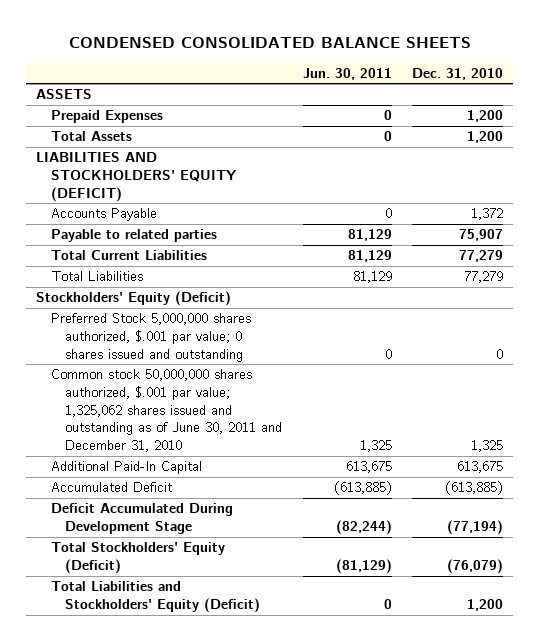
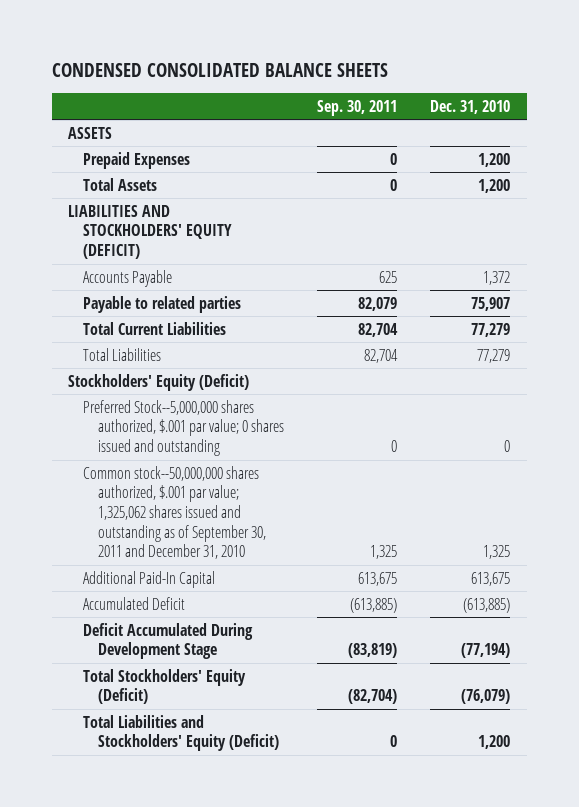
- | Jun. 30, 2011 | Dec. 31, 2010
+ | Sep. 30, 2011 | Dec. 31, 2010
- Preferred Stock 5,000,000 shares authorized, $.001 par value; 0 shares issued and outstanding | 0 | 0
- Common stock 50,000,000 shares authorized, $.001 par value; 1,325,062 shares issued and outstanding as of June 30, 2011 and December 31, 2010 | 1,325 | 1,325
+ Preferred Stock--5,000,000 shares authorized, $.001 par value; 0 shares issued and outstanding | 0 | 0
+ Common stock--50,000,000 shares authorized, $.001 par value; 1,325,062 shares issued and outstanding as of September 30, 2011 and December 31, 2010 | 1,325 | 1,325

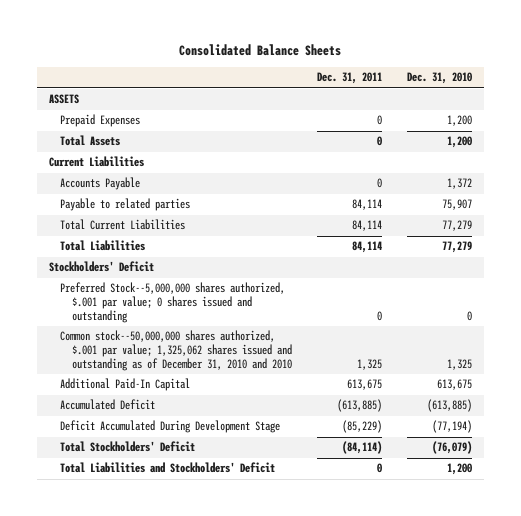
- CONDENSED CONSOLIDATED BALANCE SHEETS
+ Consolidated Balance Sheets
- | Sep. 30, 2011 | Dec. 31, 2010
+ | Dec. 31, 2011 | Dec. 31, 2010
- LIABILITIES AND STOCKHOLDERS' EQUITY (DEFICIT)
+ Current Liabilities
- Stockholders' Equity (Deficit)
+ Stockholders' Deficit
- Common stock--50,000,000 shares authorized, $.001 par value; 1,325,062 shares issued and outstanding as of September 30, 2011 and December 31, 2010 | 1,325 | 1,325
+ Common stock--50,000,000 shares authorized, $.001 par value; 1,325,062 shares issued and outstanding as of December 31, 2010 and 2010 | 1,325 | 1,325
- Total Stockholders' Equity (Deficit) | (82,704) | (76,079)
- Total Liabilities and Stockholders' Equity (Deficit) | 0 | 1,200
+ Total Stockholders' Deficit | (84,114) | (76,079)
+ Total Liabilities and Stockholders' Deficit | 0 | 1,200

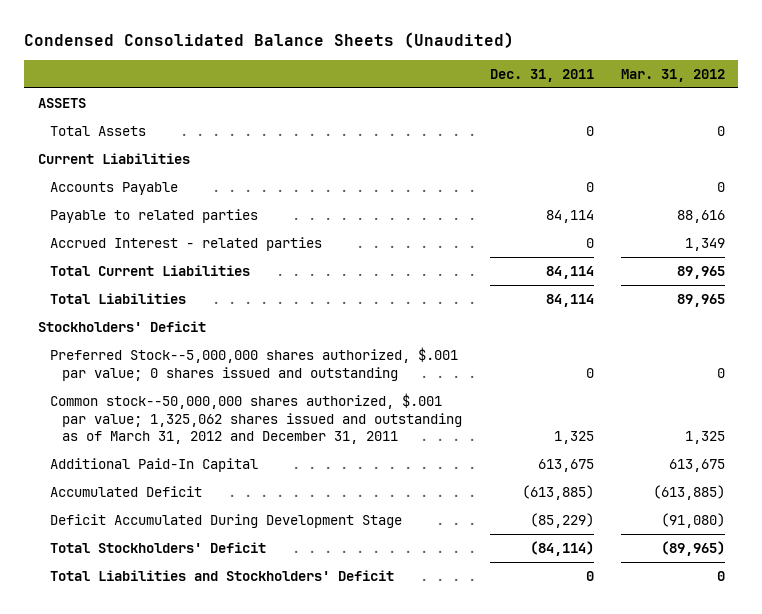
- Consolidated Balance Sheets
+ Condensed Consolidated Balance Sheets (Unaudited)
- | Dec. 31, 2011 | Dec. 31, 2010
+ | Dec. 31, 2011 | Mar. 31, 2012
- Prepaid Expenses | 0 | 1,200
+ Accrued Interest - related parties | 0 | 1,349
- Common stock--50,000,000 shares authorized, $.001 par value; 1,325,062 shares issued and outstanding as of December 31, 2010 and 2010 | 1,325 | 1,325
+ Common stock--50,000,000 shares authorized, $.001 par value; 1,325,062 shares issued and outstanding as of March 31, 2012 and December 31, 2011 | 1,325 | 1,325

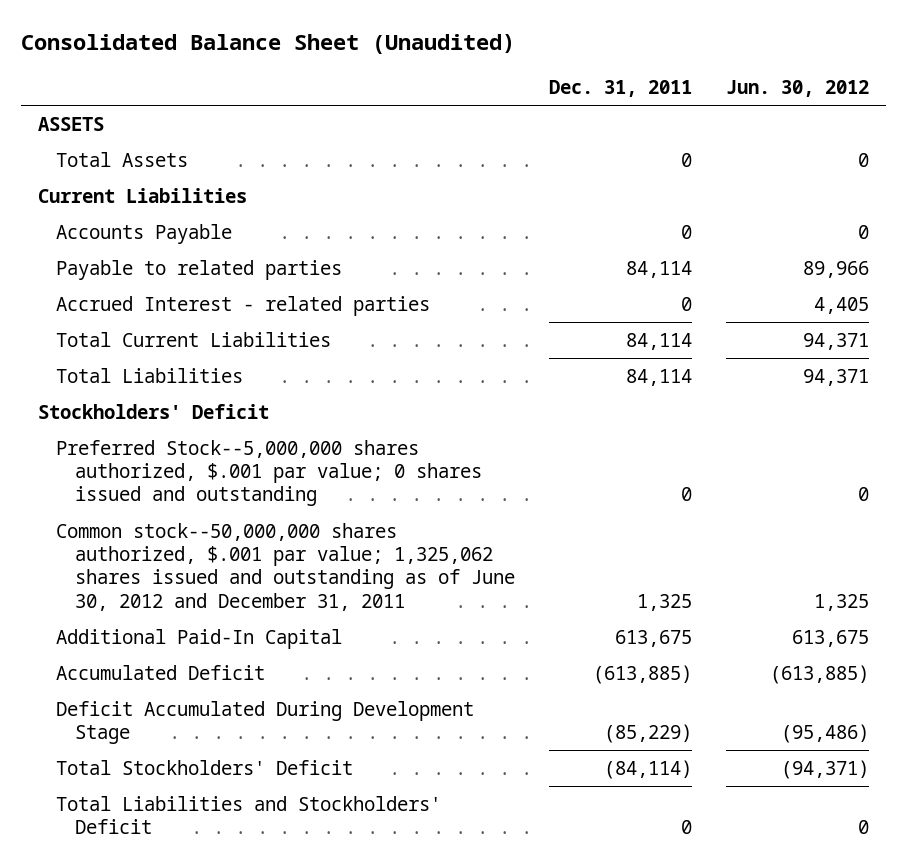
- Condensed Consolidated Balance Sheets (Unaudited)
+ Consolidated Balance Sheet (Unaudited)
- | Dec. 31, 2011 | Mar. 31, 2012
+ | Dec. 31, 2011 | Jun. 30, 2012
- Common stock--50,000,000 shares authorized, $.001 par value; 1,325,062 shares issued and outstanding as of March 31, 2012 and December 31, 2011 | 1,325 | 1,325
+ Common stock--50,000,000 shares authorized, $.001 par value; 1,325,062 shares issued and outstanding as of June 30, 2012 and December 31, 2011 | 1,325 | 1,325

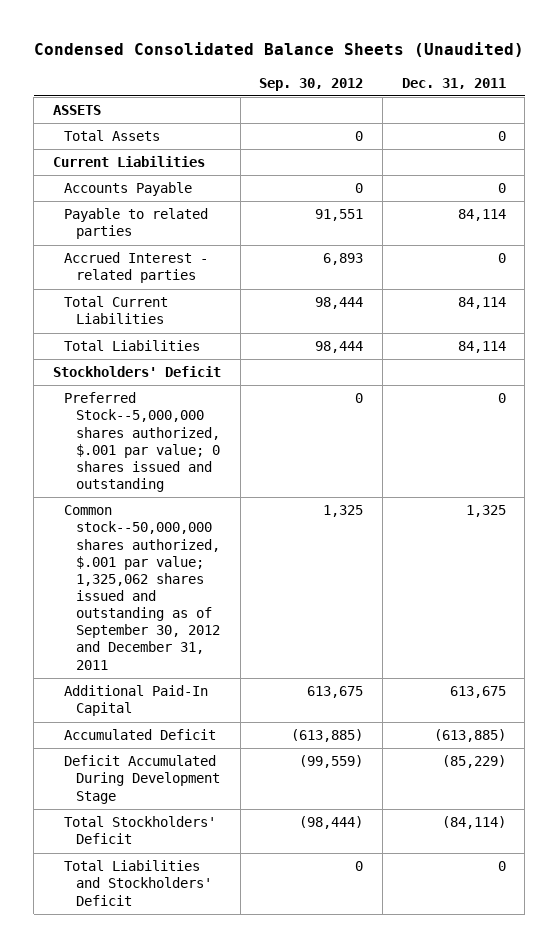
- Consolidated Balance Sheet (Unaudited)
+ Condensed Consolidated Balance Sheets (Unaudited)
- | Dec. 31, 2011 | Jun. 30, 2012
+ | Sep. 30, 2012 | Dec. 31, 2011
- Common stock--50,000,000 shares authorized, $.001 par value; 1,325,062 shares issued and outstanding as of June 30, 2012 and December 31, 2011 | 1,325 | 1,325
+ Common stock--50,000,000 shares authorized, $.001 par value; 1,325,062 shares issued and outstanding as of September 30, 2012 and December 31, 2011 | 1,325 | 1,325

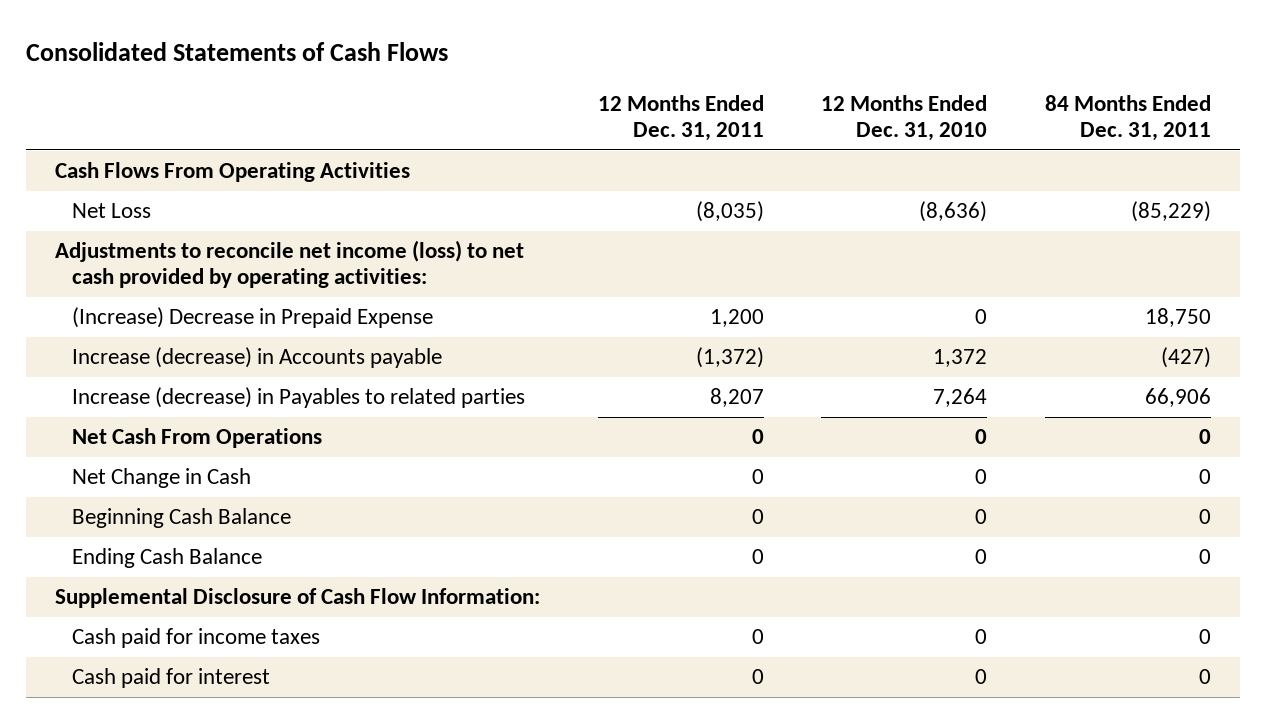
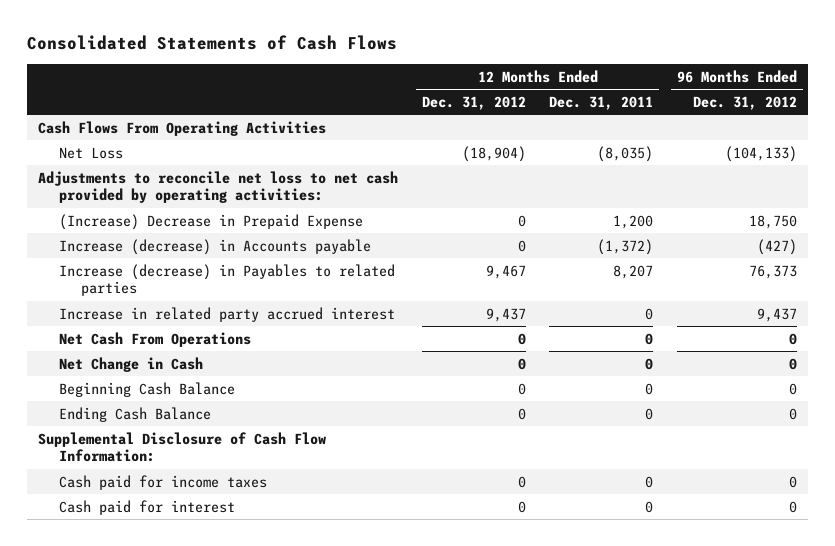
- | 12 Months Ended Dec. 31, 2011 | 12 Months Ended Dec. 31, 2010 | 84 Months Ended Dec. 31, 2011
+ | 12 Months Ended Dec. 31, 2012 | 12 Months Ended Dec. 31, 2011 | 96 Months Ended Dec. 31, 2012
- Adjustments to reconcile net income (loss) to net cash provided by operating activities:
+ Adjustments to reconcile net loss to net cash provided by operating activities:
+ Increase in related party accrued interest | 9,437 | 0 | 9,437

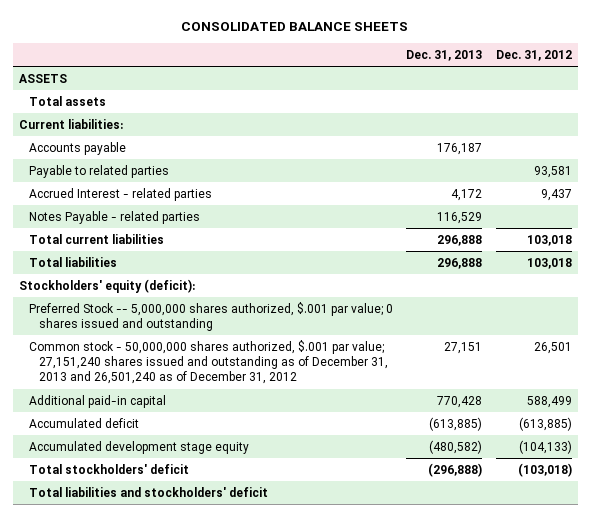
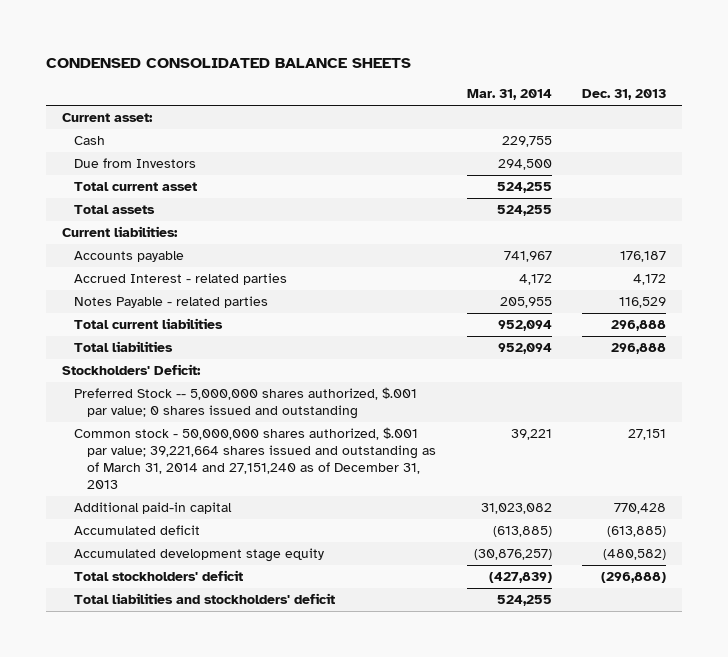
- CONSOLIDATED BALANCE SHEETS
+ CONDENSED CONSOLIDATED BALANCE SHEETS
- | Dec. 31, 2013 | Dec. 31, 2012
+ | Mar. 31, 2014 | Dec. 31, 2013
- ASSETS
+ Current asset:
+ Cash | 229,755 |
+ Due from Investors | 294,500 |
+ Total current asset | 524,255 |
- Payable to related parties | | 93,581
- Stockholders' equity (deficit):
+ Stockholders' Deficit:
- Common stock - 50,000,000 shares authorized, $.001 par value; 27,151,240 shares issued and outstanding as of December 31, 2013 and 26,501,240 as of December 31, 2012 | 27,151 | 26,501
+ Common stock - 50,000,000 shares authorized, $.001 par value; 39,221,664 shares issued and outstanding as of March 31, 2014 and 27,151,240 as of December 31, 2013 | 39,221 | 27,151

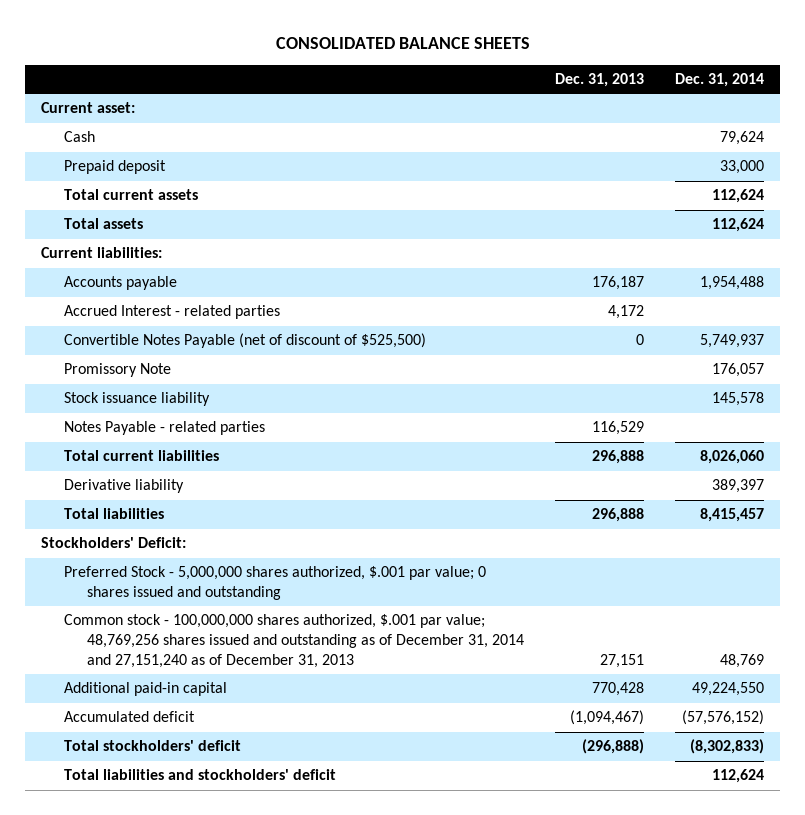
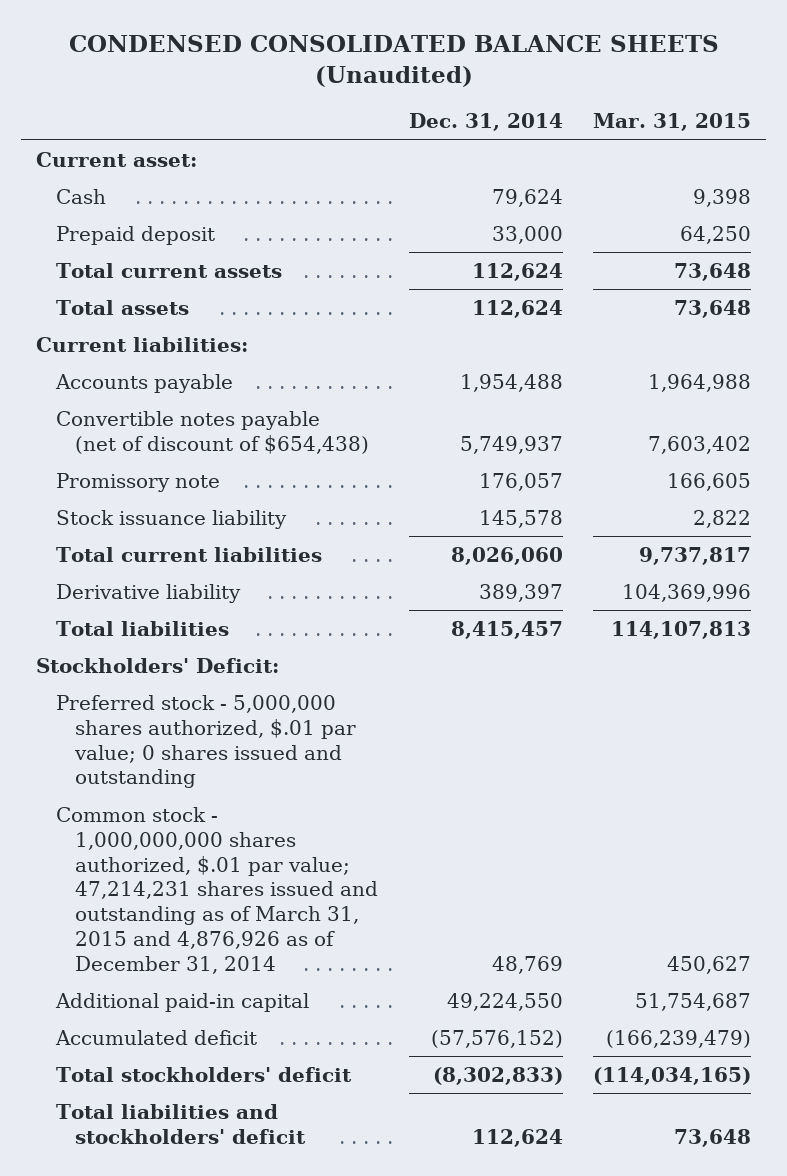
- CONSOLIDATED BALANCE SHEETS
+ CONDENSED CONSOLIDATED BALANCE SHEETS (Unaudited)
- | Dec. 31, 2013 | Dec. 31, 2014
+ | Dec. 31, 2014 | Mar. 31, 2015
- Accrued Interest - related parties | 4,172 |
- Convertible Notes Payable (net of discount of $525,500) | 0 | 5,749,937
- Promissory Note | | 176,057
+ Convertible notes payable (net of discount of $654,438) | 5,749,937 | 7,603,402
+ Promissory note | 176,057 | 166,605
- Notes Payable - related parties | 116,529 |
- Preferred Stock - 5,000,000 shares authorized, $.001 par value; 0 shares issued and outstanding
- Common stock - 100,000,000 shares authorized, $.001 par value; 48,769,256 shares issued and outstanding as of December 31, 2014 and 27,151,240 as of December 31, 2013 | 27,151 | 48,769
+ Preferred stock - 5,000,000 shares authorized, $.01 par value; 0 shares issued and outstanding
+ Common stock - 1,000,000,000 shares authorized, $.01 par value; 47,214,231 shares issued and outstanding as of March 31, 2015 and 4,876,926 as of December 31, 2014 | 48,769 | 450,627

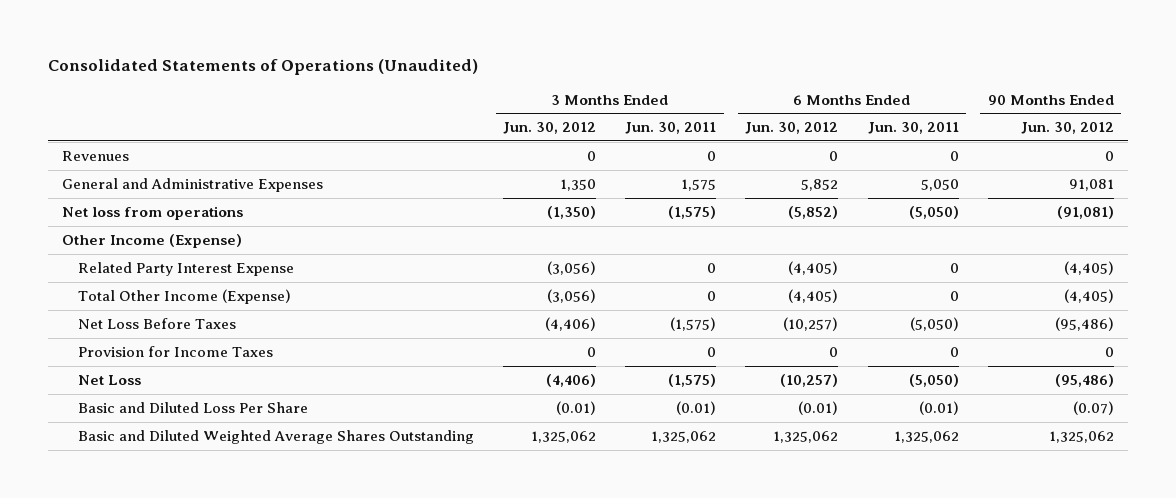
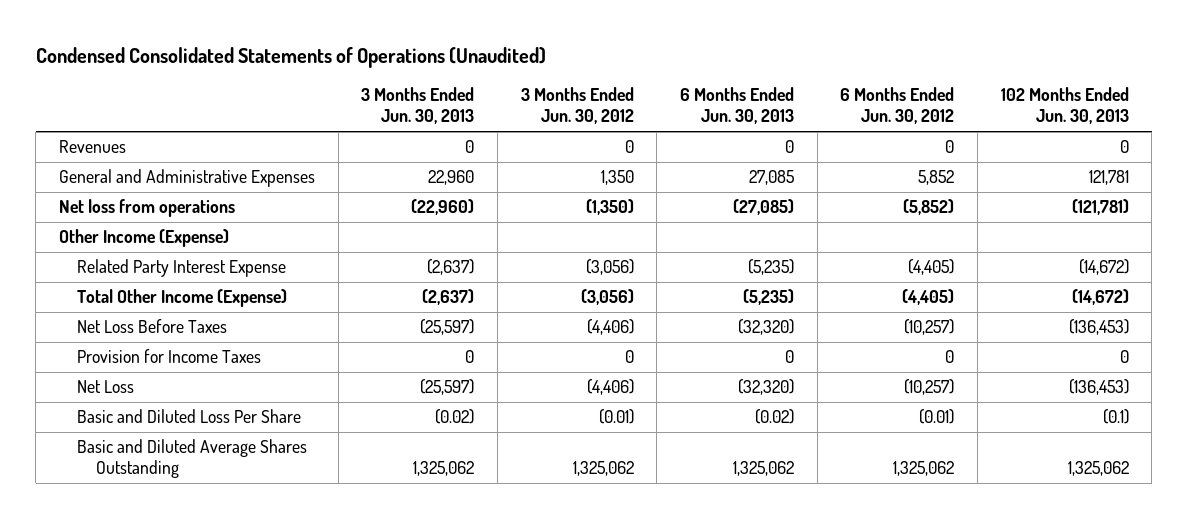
- Consolidated Statements of Operations (Unaudited)
+ Condensed Consolidated Statements of Operations (Unaudited)
- | 3 Months Ended Jun. 30, 2012 | 3 Months Ended Jun. 30, 2011 | 6 Months Ended Jun. 30, 2012 | 6 Months Ended Jun. 30, 2011 | 90 Months Ended Jun. 30, 2012
+ | 3 Months Ended Jun. 30, 2013 | 3 Months Ended Jun. 30, 2012 | 6 Months Ended Jun. 30, 2013 | 6 Months Ended Jun. 30, 2012 | 102 Months Ended Jun. 30, 2013
- Basic and Diluted Weighted Average Shares Outstanding | 1,325,062 | 1,325,062 | 1,325,062 | 1,325,062 | 1,325,062
+ Basic and Diluted Average Shares Outstanding | 1,325,062 | 1,325,062 | 1,325,062 | 1,325,062 | 1,325,062

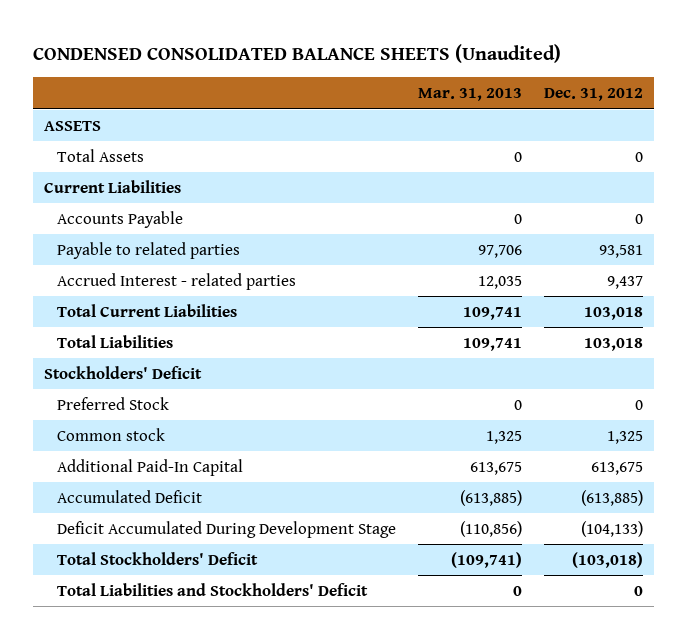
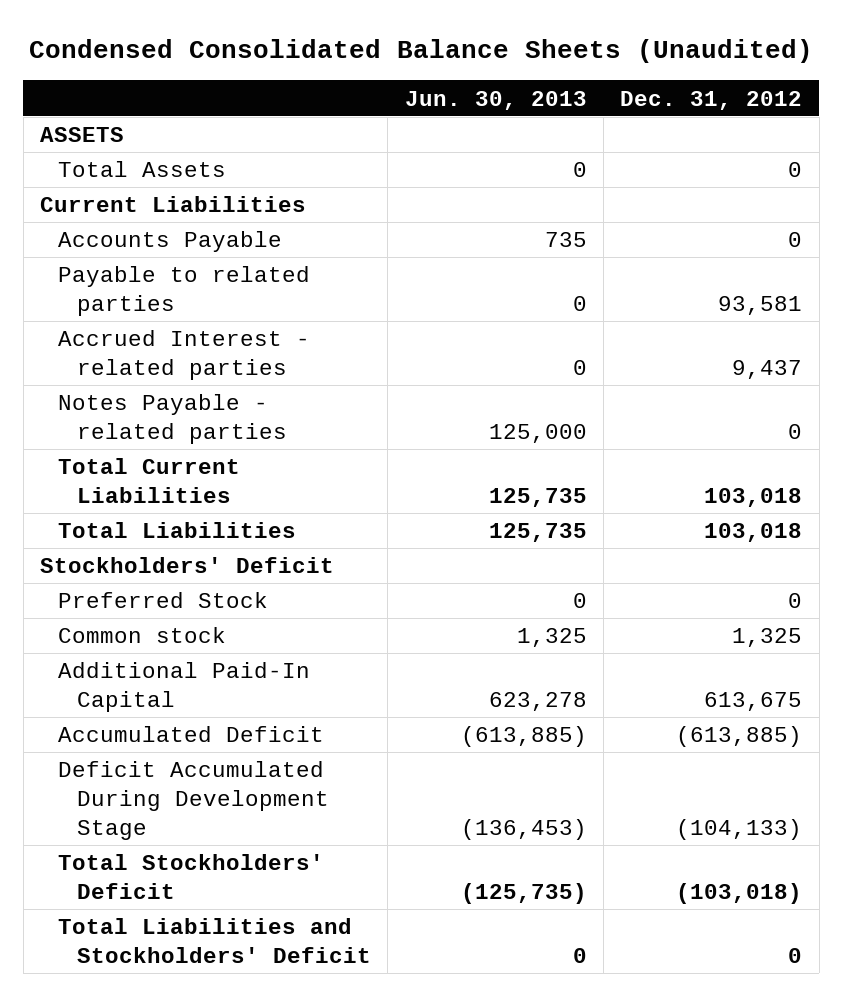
- CONDENSED CONSOLIDATED BALANCE SHEETS (Unaudited)
+ Condensed Consolidated Balance Sheets (Unaudited)
- | Mar. 31, 2013 | Dec. 31, 2012
+ | Jun. 30, 2013 | Dec. 31, 2012
+ Notes Payable - related parties | 125,000 | 0

